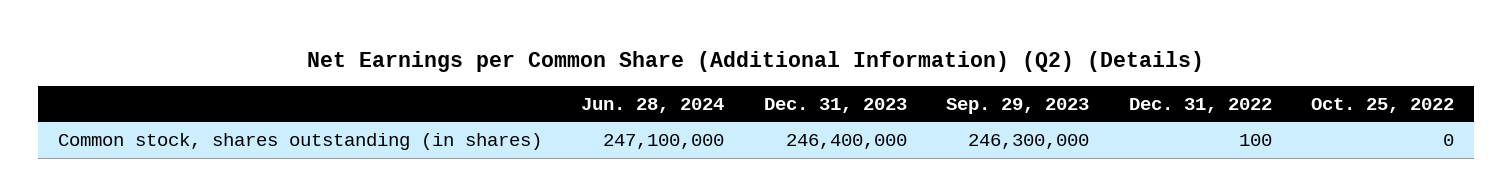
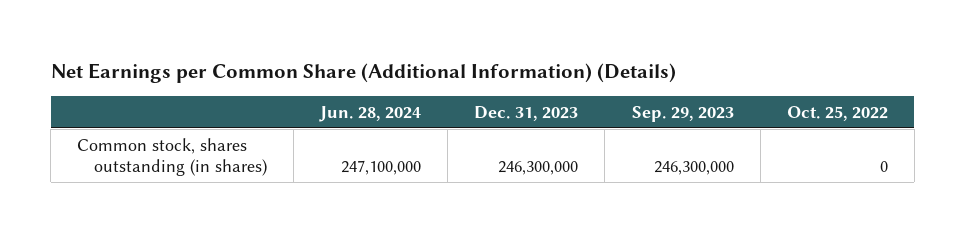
- Net Earnings per Common Share (Additional Information) (Q2) (Details)
+ Net Earnings per Common Share (Additional Information) (Details)
- | Jun. 28, 2024 | Dec. 31, 2023 | Sep. 29, 2023 | Dec. 31, 2022 | Oct. 25, 2022
+ | Jun. 28, 2024 | Dec. 31, 2023 | Sep. 29, 2023 | Oct. 25, 2022
- Common stock, shares outstanding (in shares) | 247,100,000 | 246,400,000 | 246,300,000 | 100 | 0
+ Common stock, shares outstanding (in shares) | 247,100,000 | 246,300,000 | 246,300,000 | 0

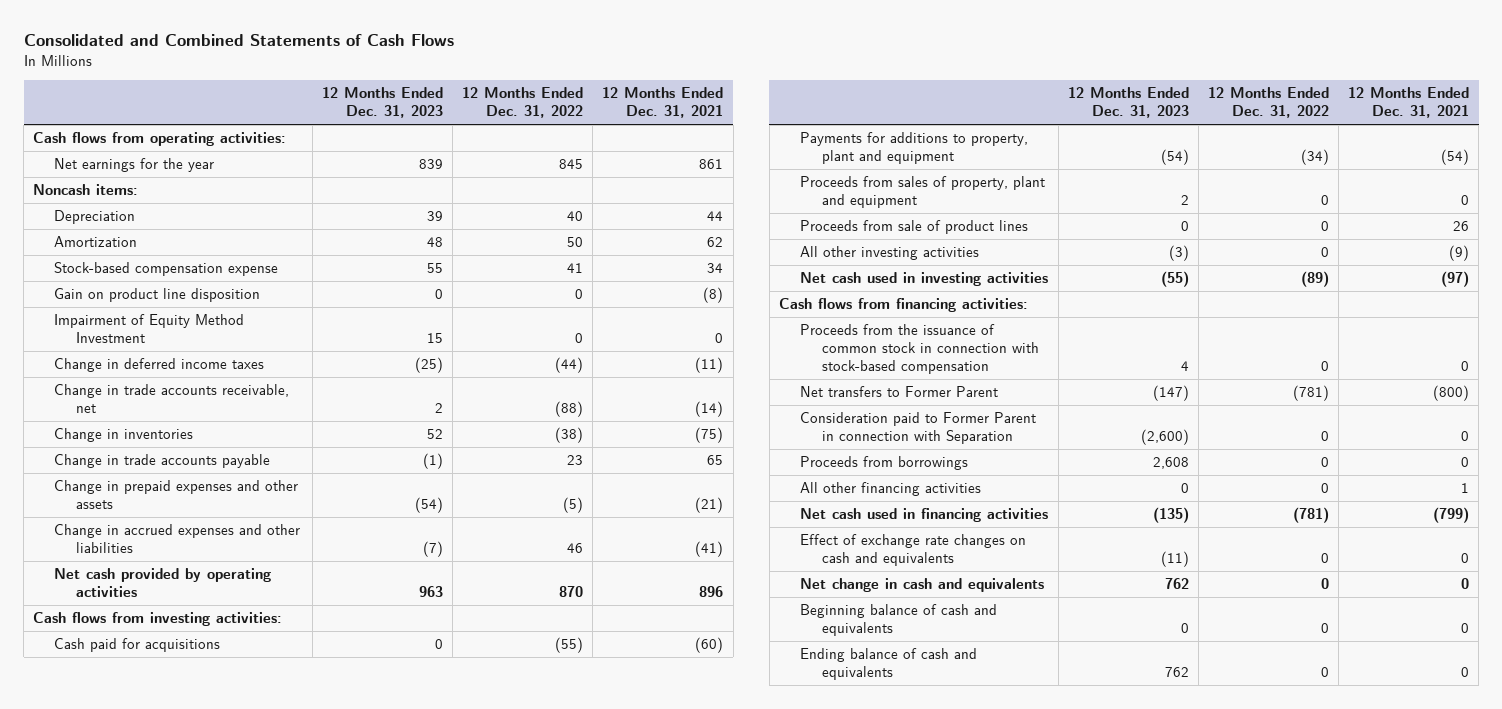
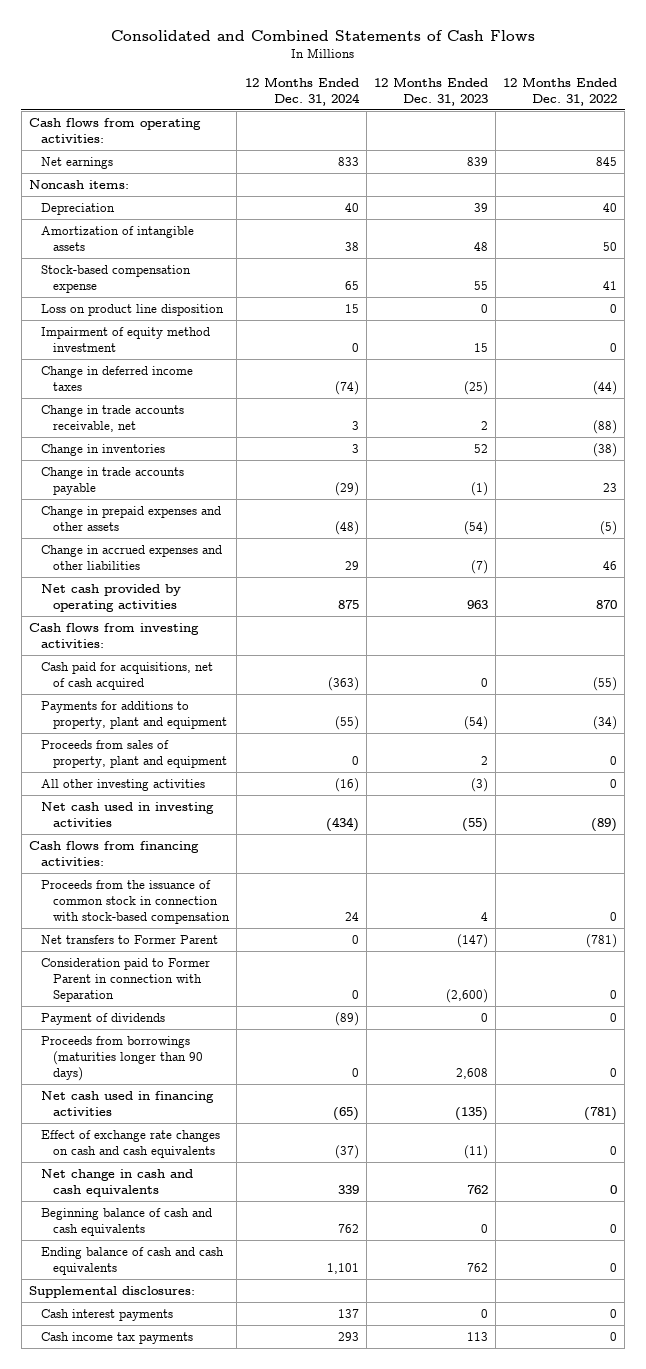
- | 12 Months Ended Dec. 31, 2023 | 12 Months Ended Dec. 31, 2022 | 12 Months Ended Dec. 31, 2021
+ | 12 Months Ended Dec. 31, 2024 | 12 Months Ended Dec. 31, 2023 | 12 Months Ended Dec. 31, 2022
- Net earnings for the year | 839 | 845 | 861
+ Net earnings | 833 | 839 | 845
- Amortization | 48 | 50 | 62
+ Amortization of intangible assets | 38 | 48 | 50
- Gain on product line disposition | 0 | 0 | (8)
- Impairment of Equity Method Investment | 15 | 0 | 0
+ Loss on product line disposition | 15 | 0 | 0
+ Impairment of equity method investment | 0 | 15 | 0
- Cash paid for acquisitions | 0 | (55) | (60)
+ Cash paid for acquisitions, net of cash acquired | (363) | 0 | (55)
- Proceeds from sale of product lines | 0 | 0 | 26
- Proceeds from borrowings | 2,608 | 0 | 0
- All other financing activities | 0 | 0 | 1
+ Payment of dividends | (89) | 0 | 0
+ Proceeds from borrowings (maturities longer than 90 days) | 0 | 2,608 | 0
- Effect of exchange rate changes on cash and equivalents | (11) | 0 | 0
- Net change in cash and equivalents | 762 | 0 | 0
- Beginning balance of cash and equivalents | 0 | 0 | 0
- Ending balance of cash and equivalents | 762 | 0 | 0
+ Effect of exchange rate changes on cash and cash equivalents | (37) | (11) | 0
+ Net change in cash and cash equivalents | 339 | 762 | 0
+ Beginning balance of cash and cash equivalents | 762 | 0 | 0
+ Ending balance of cash and cash equivalents | 1,101 | 762 | 0
+ Supplemental disclosures:
+ Cash interest payments | 137 | 0 | 0
+ Cash income tax payments | 293 | 113 | 0

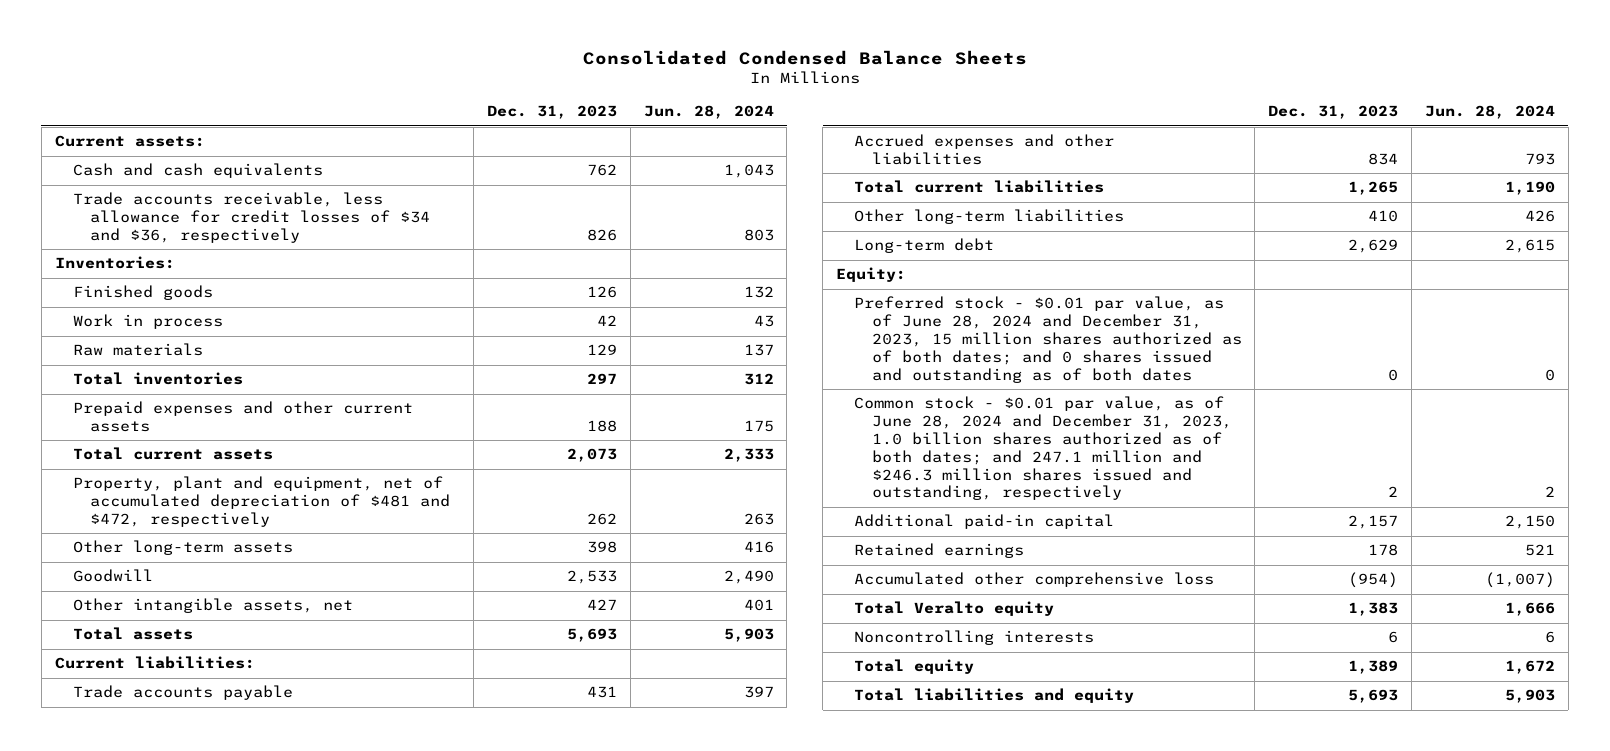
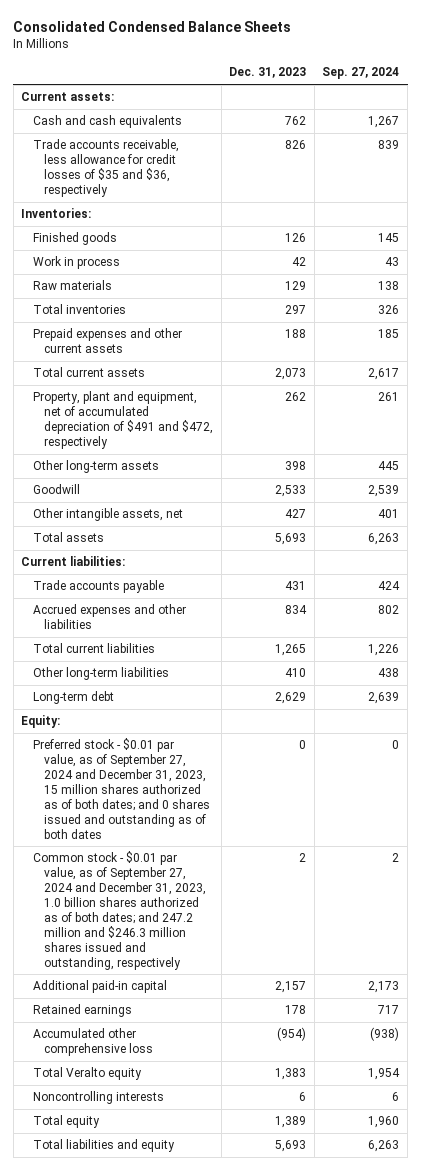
- | Dec. 31, 2023 | Jun. 28, 2024
+ | Dec. 31, 2023 | Sep. 27, 2024
- Trade accounts receivable, less allowance for credit losses of $34 and $36, respectively | 826 | 803
+ Trade accounts receivable, less allowance for credit losses of $35 and $36, respectively | 826 | 839
- Property, plant and equipment, net of accumulated depreciation of $481 and $472, respectively | 262 | 263
+ Property, plant and equipment, net of accumulated depreciation of $491 and $472, respectively | 262 | 261
- Preferred stock - $0.01 par value, as of June 28, 2024 and December 31, 2023, 15 million shares authorized as of both dates; and 0 shares issued and outstanding as of both dates | 0 | 0
- Common stock - $0.01 par value, as of June 28, 2024 and December 31, 2023, 1.0 billion shares authorized as of both dates; and 247.1 million and $246.3 million shares issued and outstanding, respectively | 2 | 2
+ Preferred stock - $0.01 par value, as of September 27, 2024 and December 31, 2023, 15 million shares authorized as of both dates; and 0 shares issued and outstanding as of both dates | 0 | 0
+ Common stock - $0.01 par value, as of September 27, 2024 and December 31, 2023, 1.0 billion shares authorized as of both dates; and 247.2 million and $246.3 million shares issued and outstanding, respectively | 2 | 2

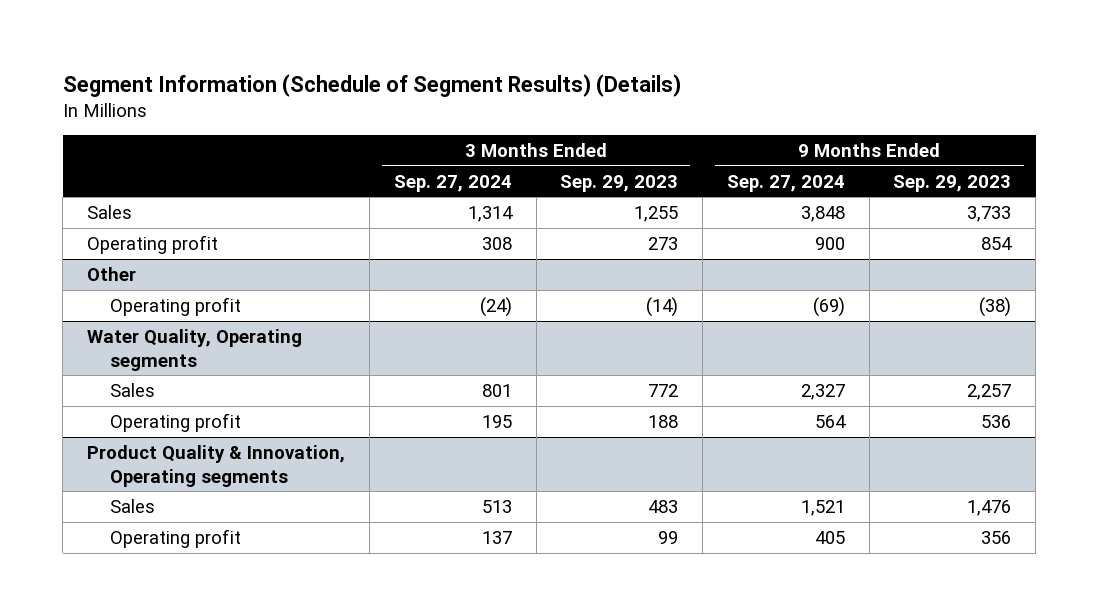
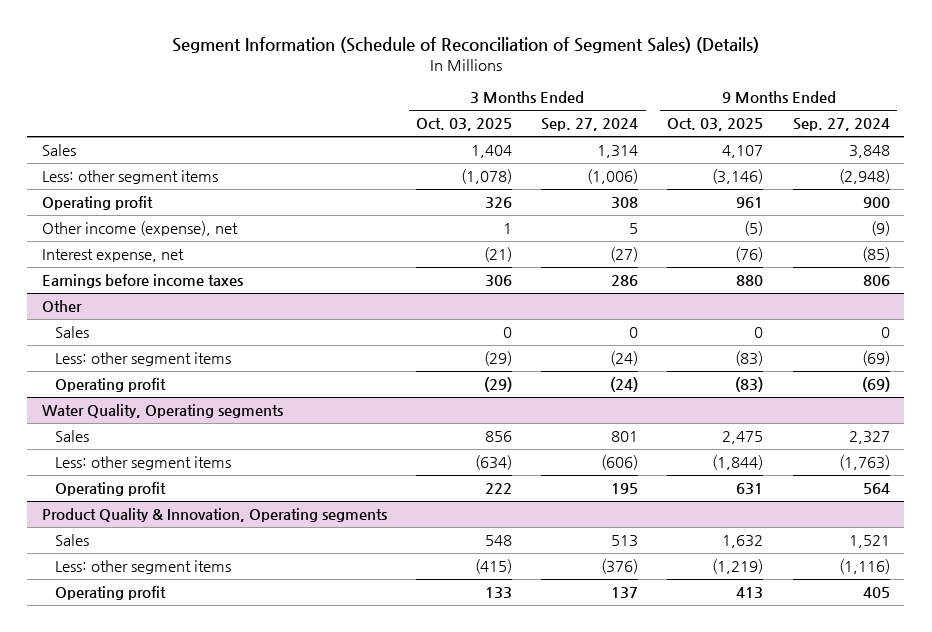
- Segment Information (Schedule of Segment Results) (Details)
+ Segment Information (Schedule of Reconciliation of Segment Sales) (Details)
- | 3 Months Ended Sep. 27, 2024 | 3 Months Ended Sep. 29, 2023 | 9 Months Ended Sep. 27, 2024 | 9 Months Ended Sep. 29, 2023
+ | 3 Months Ended Oct. 03, 2025 | 3 Months Ended Sep. 27, 2024 | 9 Months Ended Oct. 03, 2025 | 9 Months Ended Sep. 27, 2024
+ Less: other segment items | (1,078) | (1,006) | (3,146) | (2,948)
+ Other income (expense), net | 1 | 5 | (5) | (9)
+ Interest expense, net | (21) | (27) | (76) | (85)
+ Earnings before income taxes | 306 | 286 | 880 | 806
@ Other
+ Sales | 0 | 0 | 0 | 0
+ Less: other segment items | (29) | (24) | (83) | (69)
@ Water Quality, Operating segments
+ Less: other segment items | (634) | (606) | (1,844) | (1,763)
@ Product Quality & Innovation, Operating segments
+ Less: other segment items | (415) | (376) | (1,219) | (1,116)

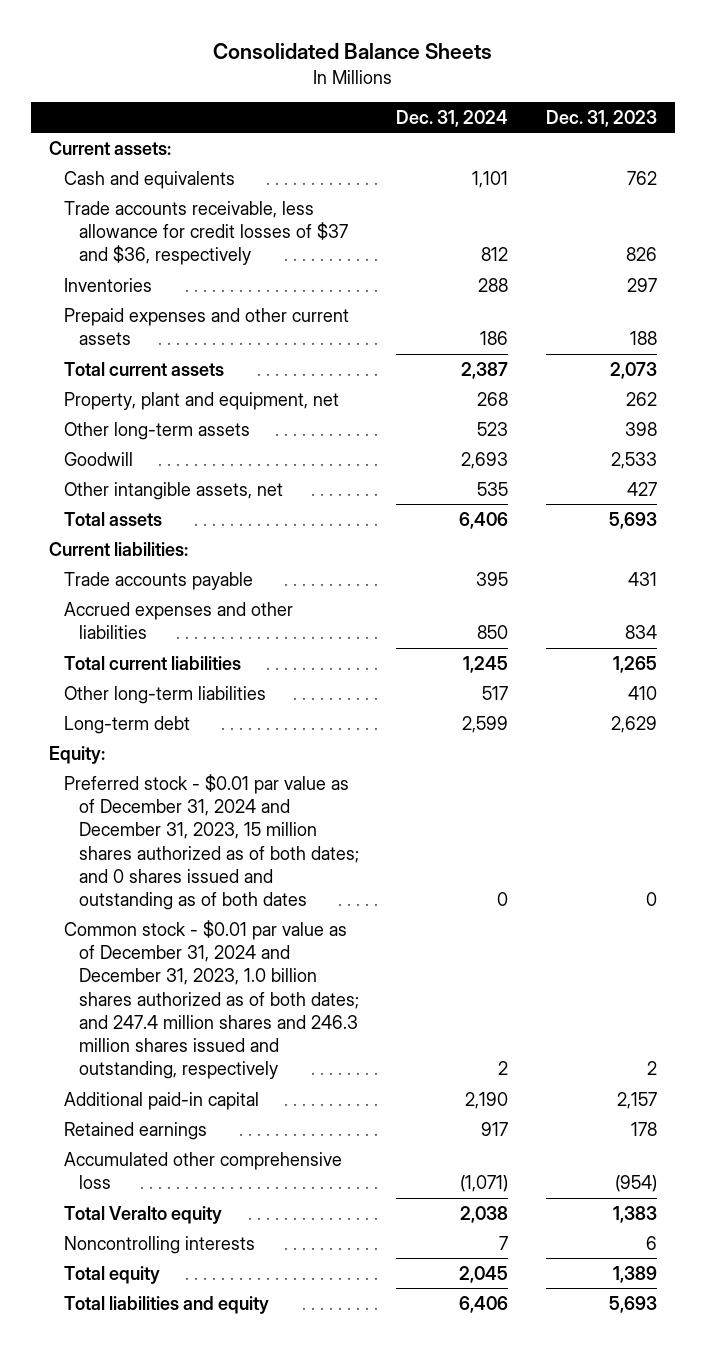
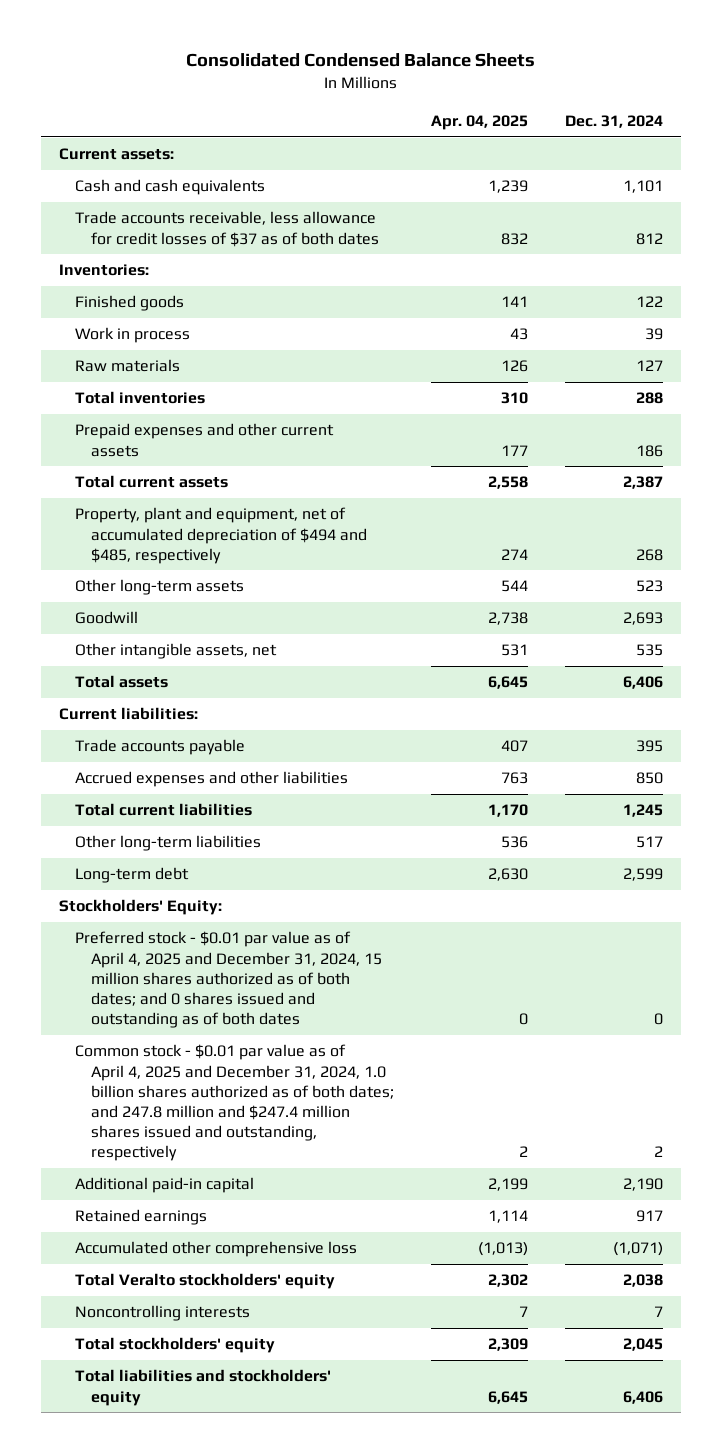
- Consolidated Balance Sheets
+ Consolidated Condensed Balance Sheets
- | Dec. 31, 2024 | Dec. 31, 2023
+ | Apr. 04, 2025 | Dec. 31, 2024
- Cash and equivalents | 1,101 | 762
- Trade accounts receivable, less allowance for credit losses of $37 and $36, respectively | 812 | 826
- Inventories | 288 | 297
+ Cash and cash equivalents | 1,239 | 1,101
+ Trade accounts receivable, less allowance for credit losses of $37 as of both dates | 832 | 812
+ Inventories:
+ Finished goods | 141 | 122
+ Work in process | 43 | 39
+ Raw materials | 126 | 127
+ Total inventories | 310 | 288
- Property, plant and equipment, net | 268 | 262
+ Property, plant and equipment, net of accumulated depreciation of $494 and $485, respectively | 274 | 268
- Equity:
- Preferred stock - $0.01 par value as of December 31, 2024 and December 31, 2023, 15 million shares authorized as of both dates; and 0 shares issued and outstanding as of both dates | 0 | 0
- Common stock - $0.01 par value as of December 31, 2024 and December 31, 2023, 1.0 billion shares authorized as of both dates; and 247.4 million shares and 246.3 million shares issued and outstanding, respectively | 2 | 2
+ Stockholders' Equity:
+ Preferred stock - $0.01 par value as of April 4, 2025 and December 31, 2024, 15 million shares authorized as of both dates; and 0 shares issued and outstanding as of both dates | 0 | 0
+ Common stock - $0.01 par value as of April 4, 2025 and December 31, 2024, 1.0 billion shares authorized as of both dates; and 247.8 million and $247.4 million shares issued and outstanding, respectively | 2 | 2
- Total Veralto equity | 2,038 | 1,383
+ Total Veralto stockholders' equity | 2,302 | 2,038
- Total equity | 2,045 | 1,389
- Total liabilities and equity | 6,406 | 5,693
+ Total stockholders' equity | 2,309 | 2,045
+ Total liabilities and stockholders' equity | 6,645 | 6,406

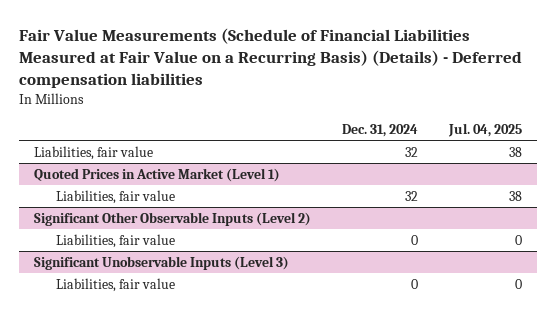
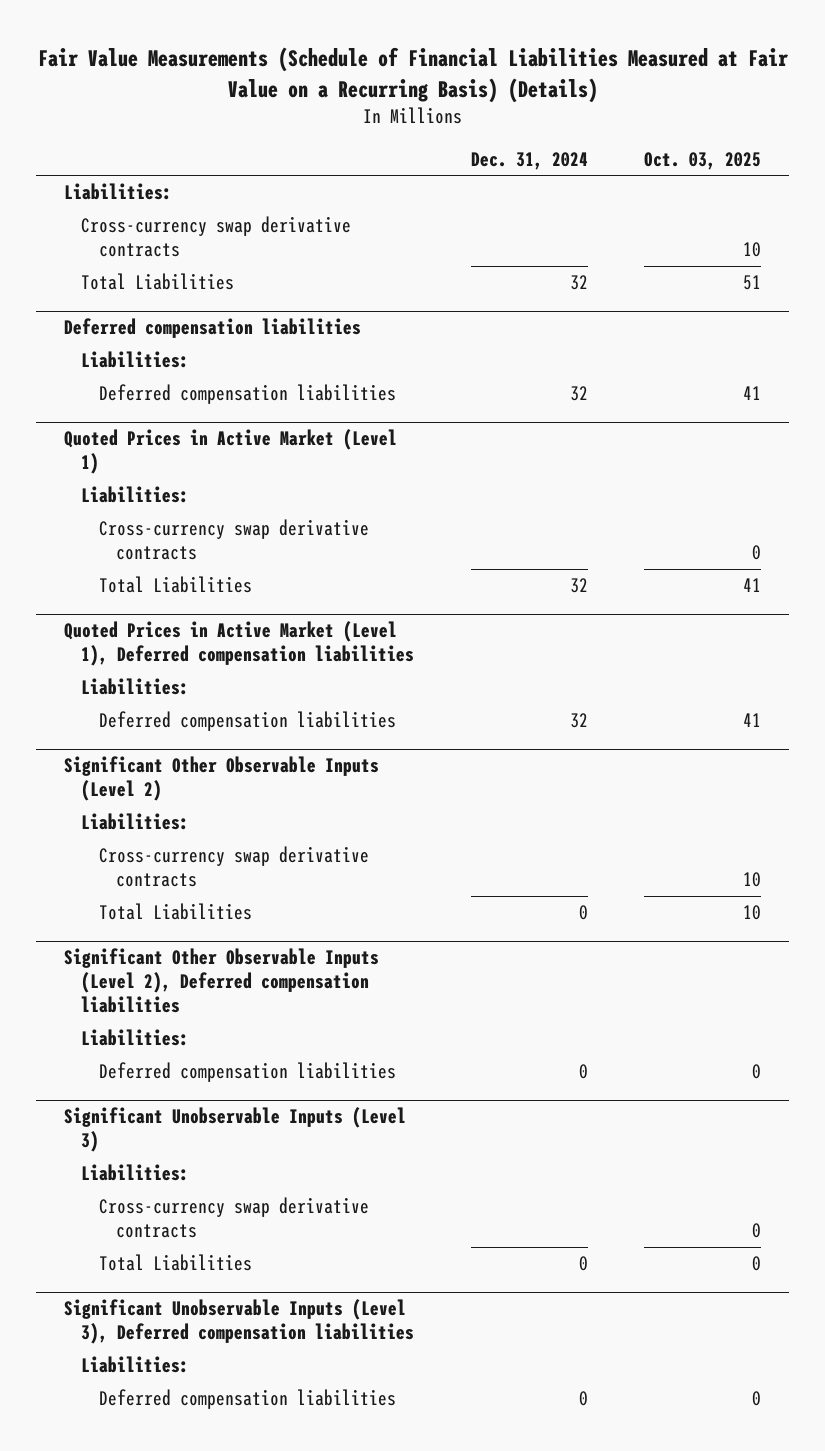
- Fair Value Measurements (Schedule of Financial Liabilities Measured at Fair Value on a Recurring Basis) (Details) - Deferred compensation liabilities
+ Fair Value Measurements (Schedule of Financial Liabilities Measured at Fair Value on a Recurring Basis) (Details)
- | Dec. 31, 2024 | Jul. 04, 2025
+ | Dec. 31, 2024 | Oct. 03, 2025
- Liabilities, fair value | 32 | 38
+ Liabilities:
+ Cross-currency swap derivative contracts | | 10
+ Total Liabilities | 32 | 51
+ Deferred compensation liabilities
+ Liabilities:
+ Deferred compensation liabilities | 32 | 41
@ Quoted Prices in Active Market (Level 1)
- Liabilities, fair value | 32 | 38
+ Liabilities:
+ Cross-currency swap derivative contracts | | 0
+ Total Liabilities | 32 | 41
+ Quoted Prices in Active Market (Level 1), Deferred compensation liabilities
+ Liabilities:
+ Deferred compensation liabilities | 32 | 41
@ Significant Other Observable Inputs (Level 2)
- Liabilities, fair value | 0 | 0
+ Liabilities:
+ Cross-currency swap derivative contracts | | 10
+ Total Liabilities | 0 | 10
+ Significant Other Observable Inputs (Level 2), Deferred compensation liabilities
+ Liabilities:
+ Deferred compensation liabilities | 0 | 0
@ Significant Unobservable Inputs (Level 3)
- Liabilities, fair value | 0 | 0
+ Liabilities:
+ Cross-currency swap derivative contracts | | 0
+ Total Liabilities | 0 | 0
+ Significant Unobservable Inputs (Level 3), Deferred compensation liabilities
+ Liabilities:
+ Deferred compensation liabilities | 0 | 0

